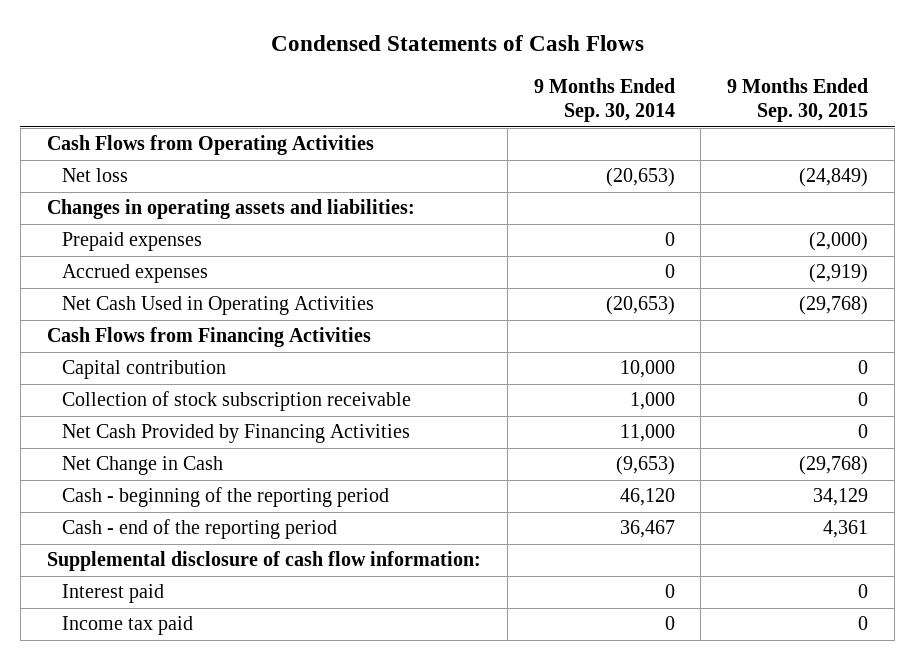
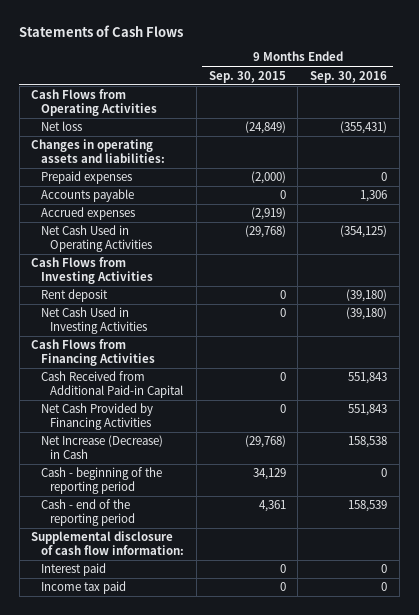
- Condensed Statements of Cash Flows
+ Statements of Cash Flows
- | 9 Months Ended Sep. 30, 2014 | 9 Months Ended Sep. 30, 2015
+ | 9 Months Ended Sep. 30, 2015 | 9 Months Ended Sep. 30, 2016
+ Accounts payable | 0 | 1,306
+ Cash Flows from Investing Activities
+ Rent deposit | 0 | (39,180)
+ Net Cash Used in Investing Activities | 0 | (39,180)
- Capital contribution | 10,000 | 0
- Collection of stock subscription receivable | 1,000 | 0
+ Cash Received from Additional Paid-in Capital | 0 | 551,843
- Net Change in Cash | (9,653) | (29,768)
+ Net Increase (Decrease) in Cash | (29,768) | 158,538

